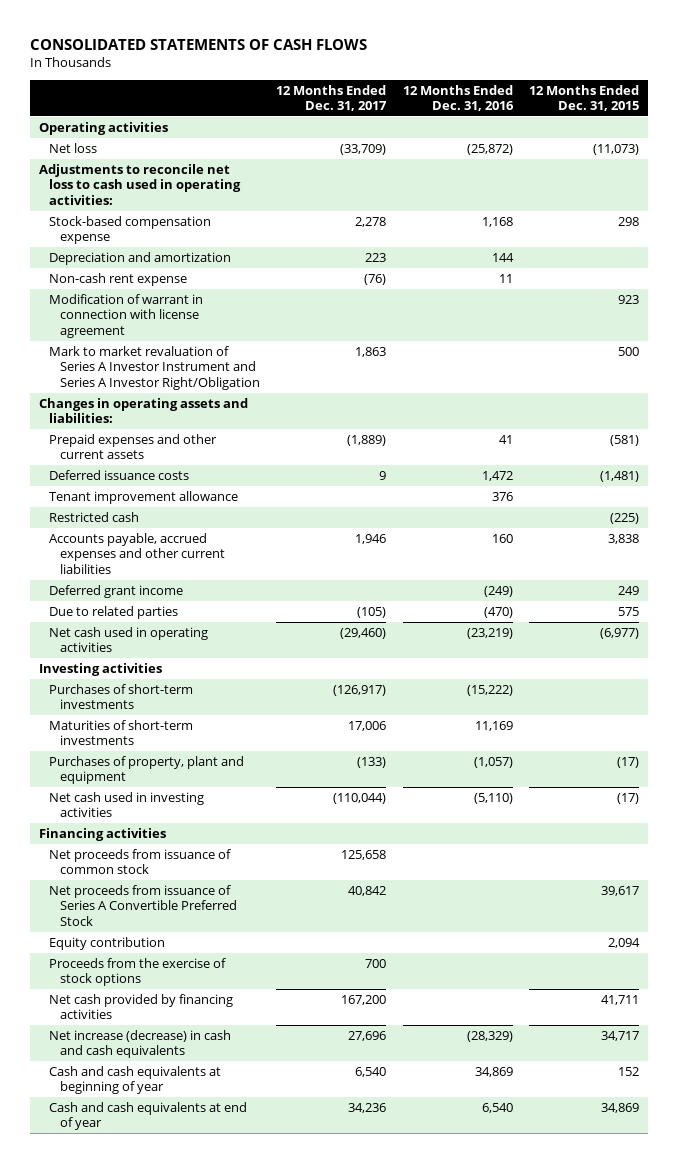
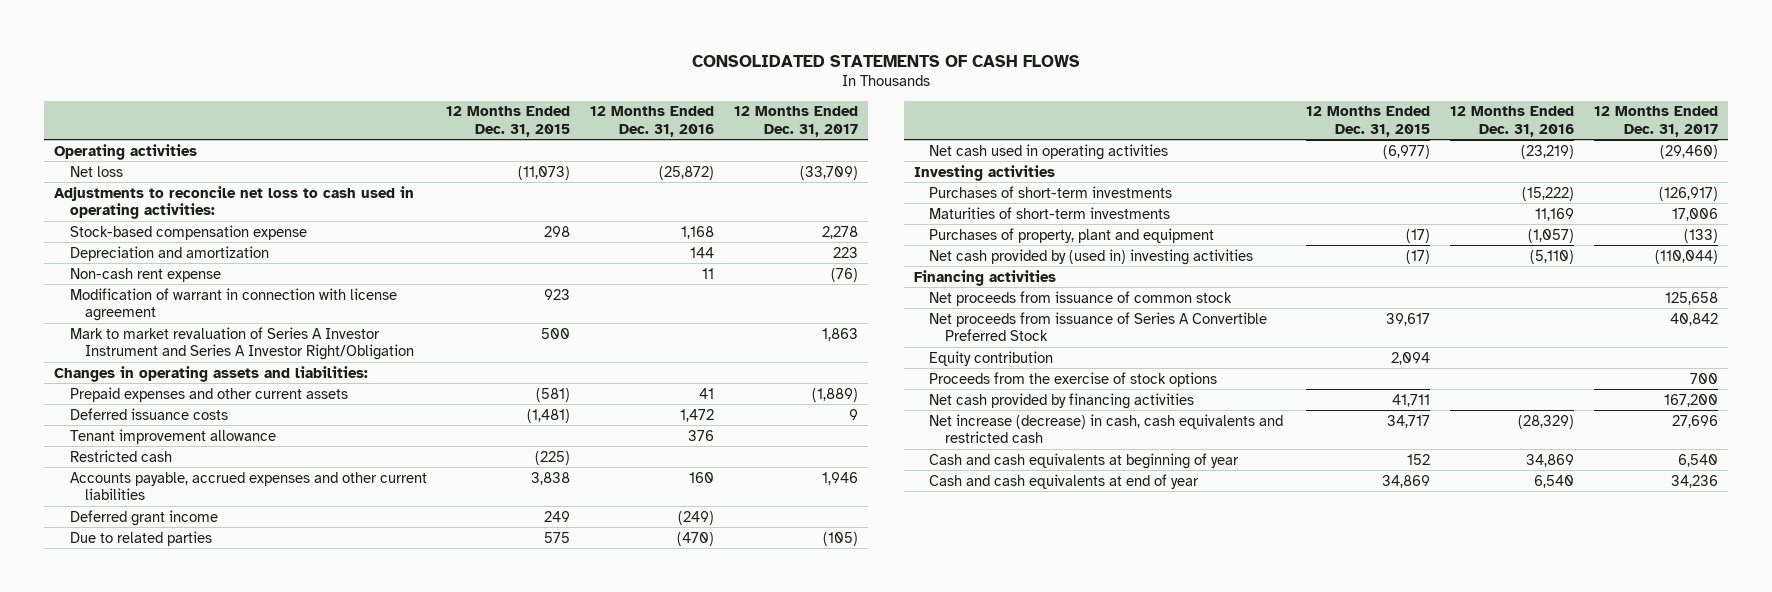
- | 12 Months Ended Dec. 31, 2017 | 12 Months Ended Dec. 31, 2016 | 12 Months Ended Dec. 31, 2015
+ | 12 Months Ended Dec. 31, 2015 | 12 Months Ended Dec. 31, 2016 | 12 Months Ended Dec. 31, 2017
- Net cash used in investing activities | (110,044) | (5,110) | (17)
+ Net cash provided by (used in) investing activities | (17) | (5,110) | (110,044)
- Net increase (decrease) in cash and cash equivalents | 27,696 | (28,329) | 34,717
+ Net increase (decrease) in cash, cash equivalents and restricted cash | 34,717 | (28,329) | 27,696

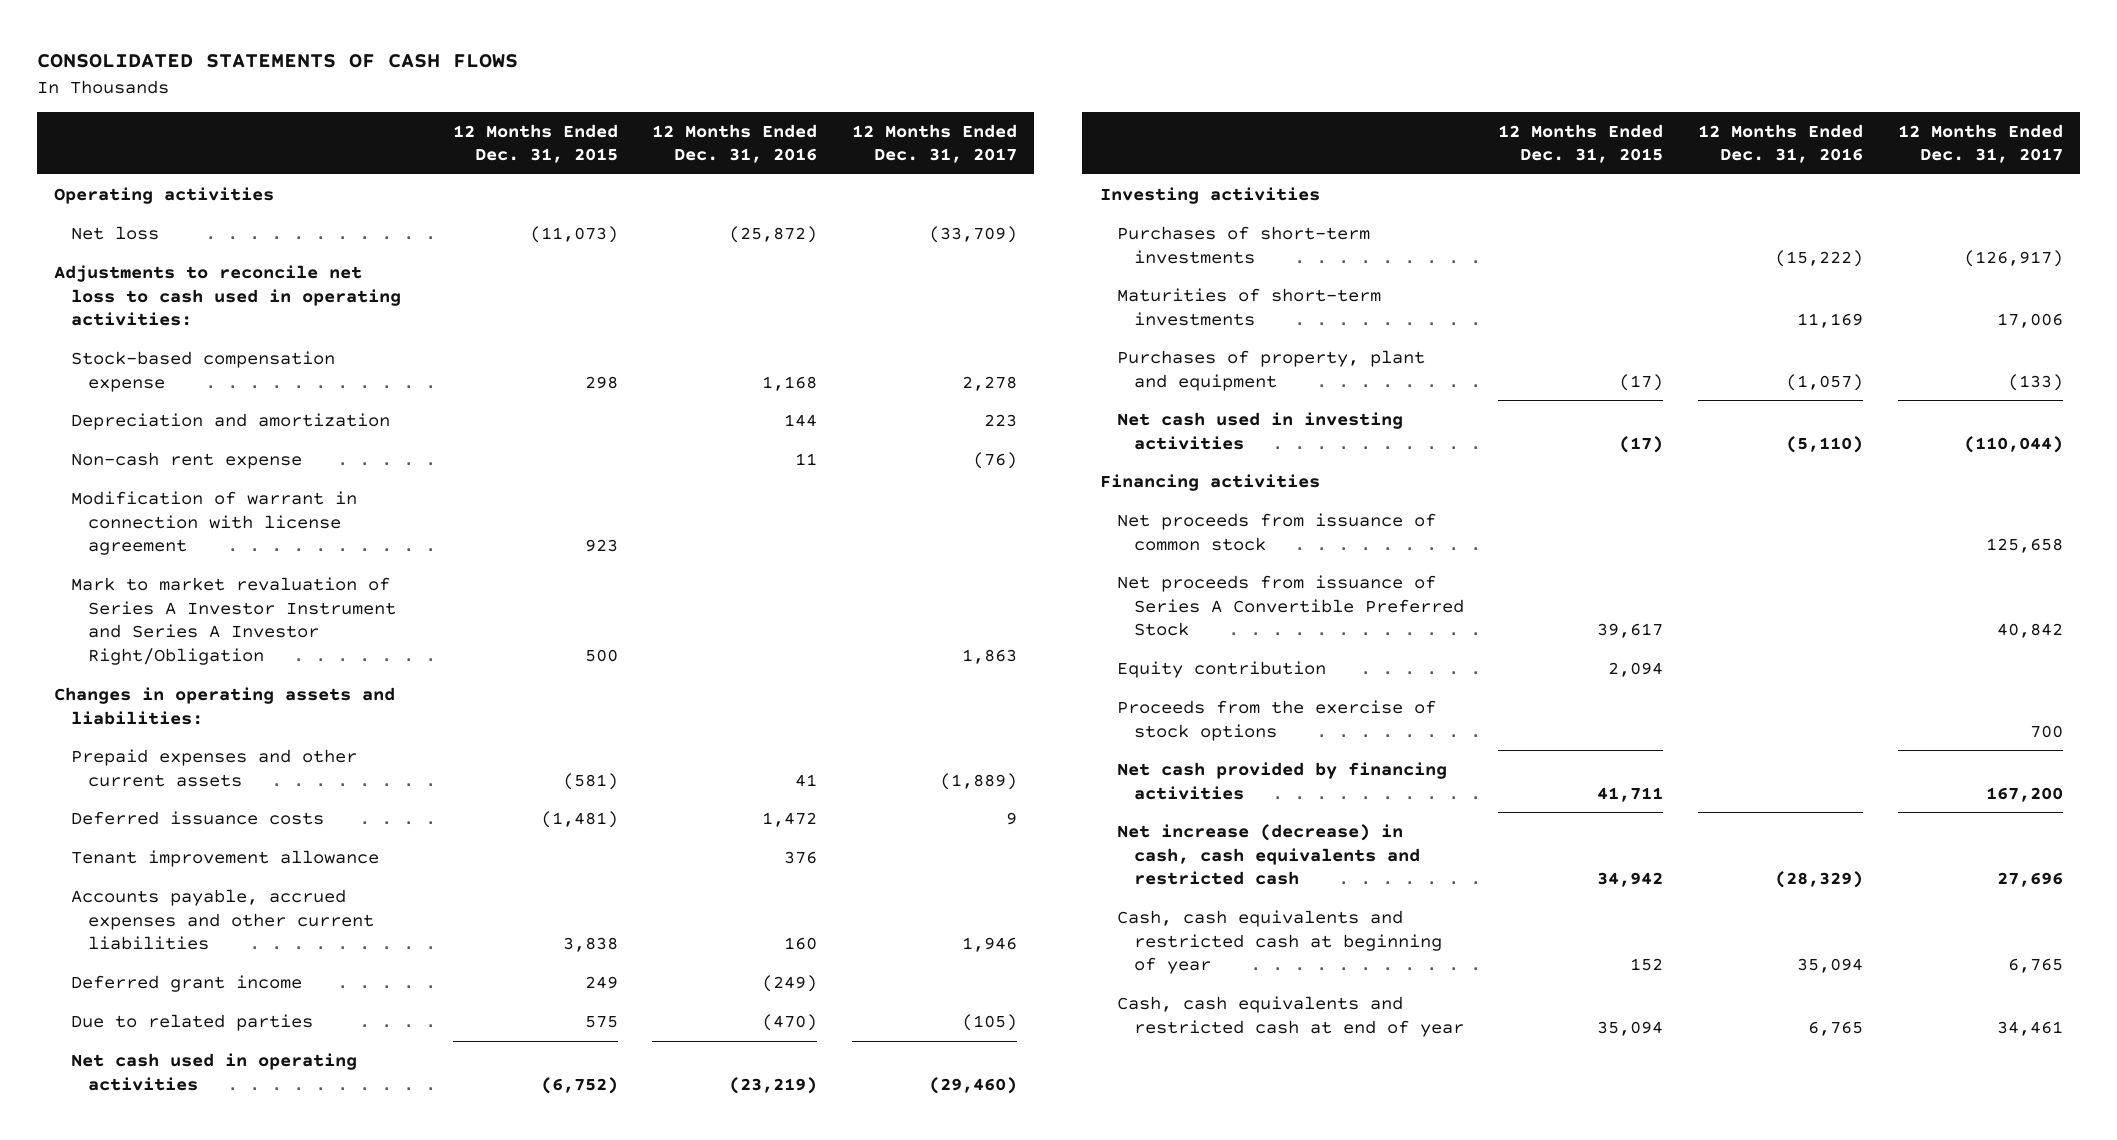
- Restricted cash | (225) | |
- Net cash used in operating activities | (6,977) | (23,219) | (29,460)
+ Net cash used in operating activities | (6,752) | (23,219) | (29,460)
- Net cash provided by (used in) investing activities | (17) | (5,110) | (110,044)
+ Net cash used in investing activities | (17) | (5,110) | (110,044)
- Net increase (decrease) in cash, cash equivalents and restricted cash | 34,717 | (28,329) | 27,696
- Cash and cash equivalents at beginning of year | 152 | 34,869 | 6,540
- Cash and cash equivalents at end of year | 34,869 | 6,540 | 34,236
+ Net increase (decrease) in cash, cash equivalents and restricted cash | 34,942 | (28,329) | 27,696
+ Cash, cash equivalents and restricted cash at beginning of year | 152 | 35,094 | 6,765
+ Cash, cash equivalents and restricted cash at end of year | 35,094 | 6,765 | 34,461

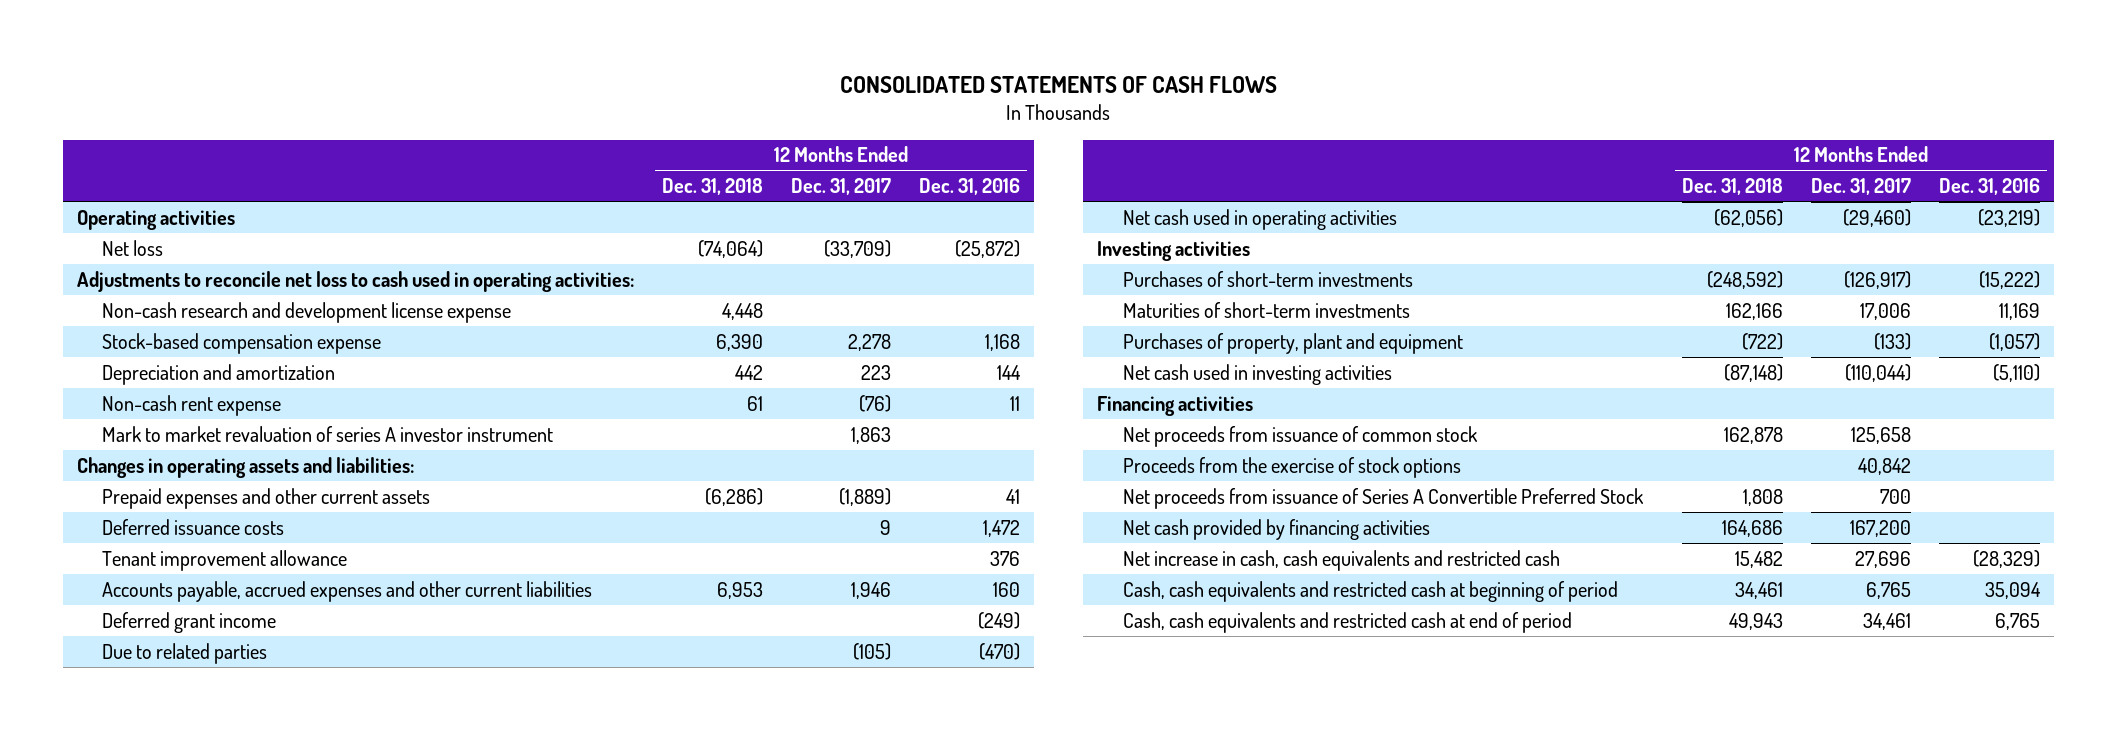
- | 12 Months Ended Dec. 31, 2015 | 12 Months Ended Dec. 31, 2016 | 12 Months Ended Dec. 31, 2017
+ | 12 Months Ended Dec. 31, 2018 | 12 Months Ended Dec. 31, 2017 | 12 Months Ended Dec. 31, 2016
+ Non-cash research and development license expense | 4,448 | |
- Modification of warrant in connection with license agreement | 923 | |
- Mark to market revaluation of Series A Investor Instrument and Series A Investor Right/Obligation | 500 | | 1,863
+ Mark to market revaluation of series A investor instrument | | 1,863 |
- Net proceeds from issuance of Series A Convertible Preferred Stock | 39,617 | | 40,842
- Equity contribution | 2,094 | |
- Proceeds from the exercise of stock options | | | 700
+ Proceeds from the exercise of stock options | | 40,842 |
+ Net proceeds from issuance of Series A Convertible Preferred Stock | 1,808 | 700 |
- Net increase (decrease) in cash, cash equivalents and restricted cash | 34,942 | (28,329) | 27,696
- Cash, cash equivalents and restricted cash at beginning of year | 152 | 35,094 | 6,765
- Cash, cash equivalents and restricted cash at end of year | 35,094 | 6,765 | 34,461
+ Net increase in cash, cash equivalents and restricted cash | 15,482 | 27,696 | (28,329)
+ Cash, cash equivalents and restricted cash at beginning of period | 34,461 | 6,765 | 35,094
+ Cash, cash equivalents and restricted cash at end of period | 49,943 | 34,461 | 6,765

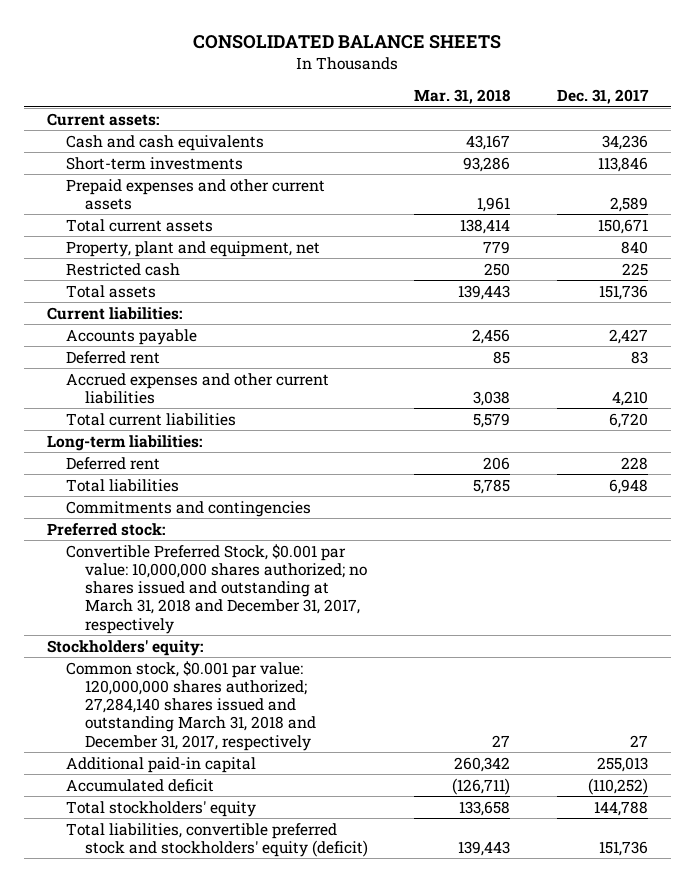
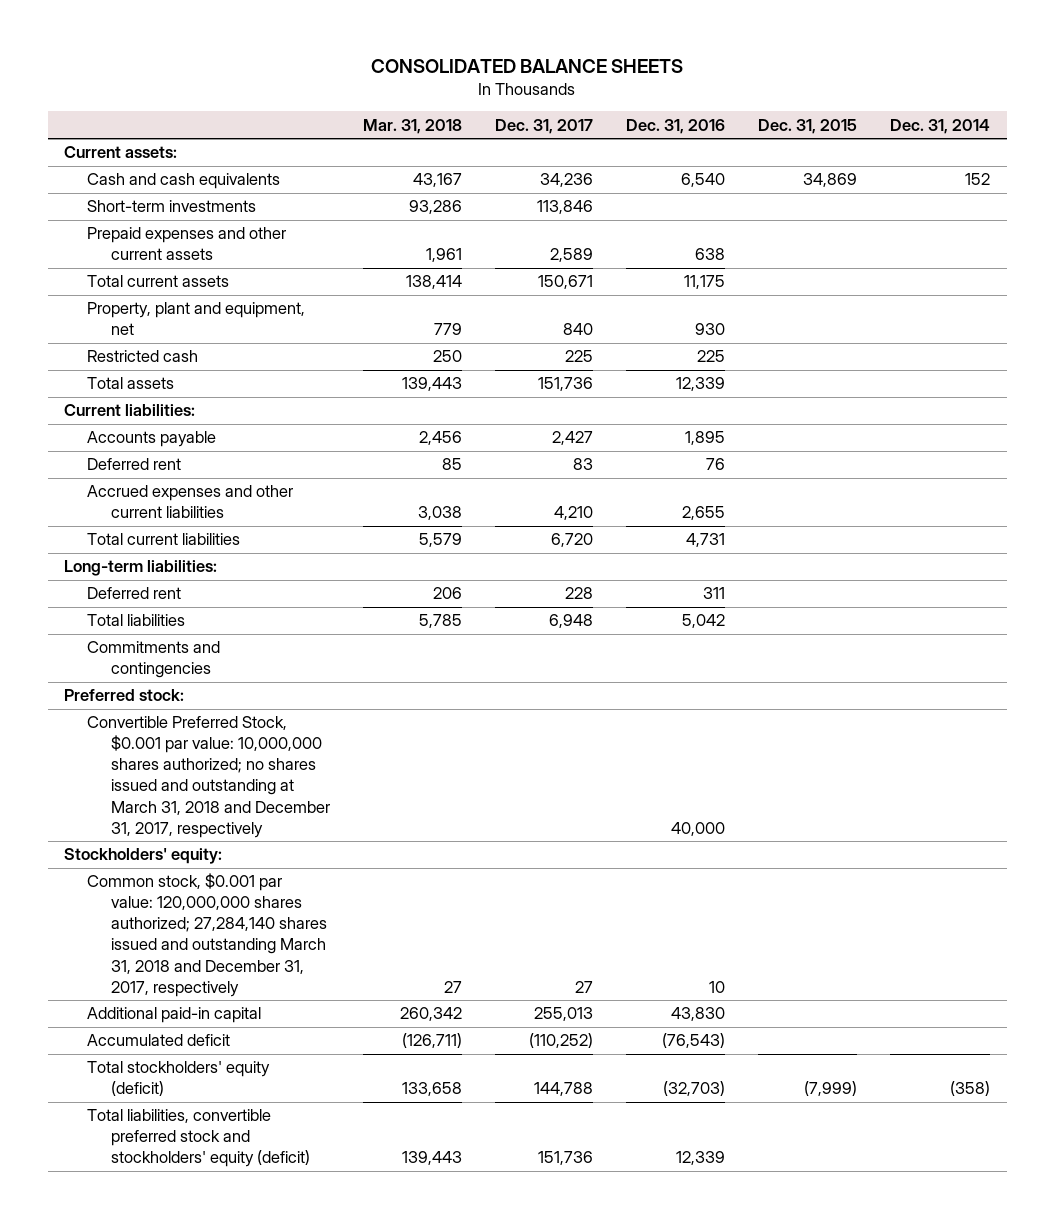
- | Mar. 31, 2018 | Dec. 31, 2017
+ | Mar. 31, 2018 | Dec. 31, 2017 | Dec. 31, 2016 | Dec. 31, 2015 | Dec. 31, 2014
- Total stockholders' equity | 133,658 | 144,788
+ Total stockholders' equity (deficit) | 133,658 | 144,788 | (32,703) | (7,999) | (358)

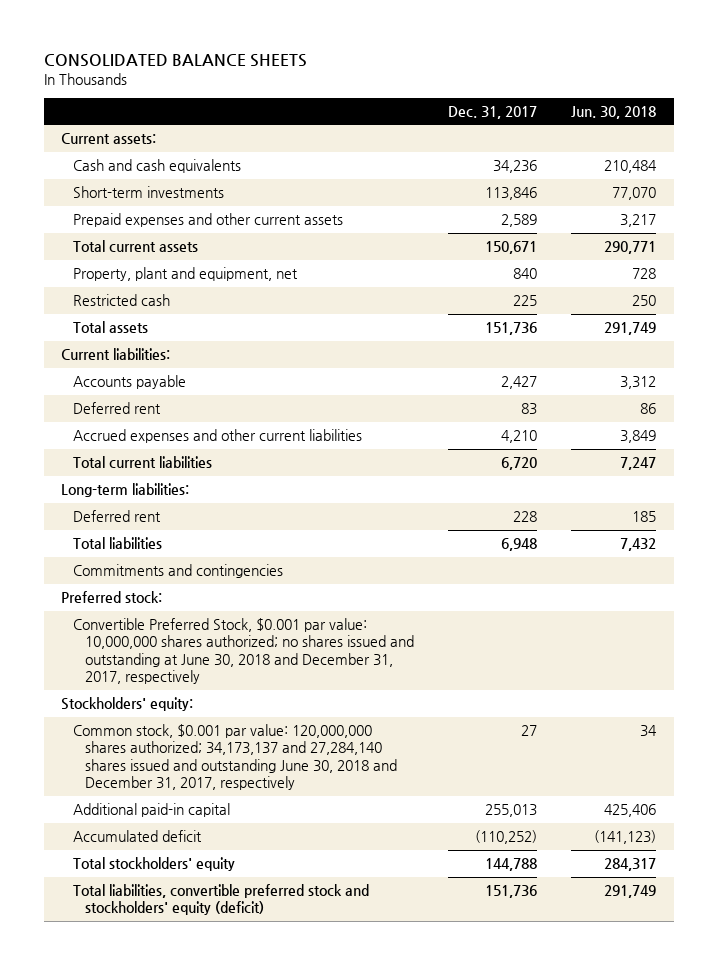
- | Mar. 31, 2018 | Dec. 31, 2017 | Dec. 31, 2016 | Dec. 31, 2015 | Dec. 31, 2014
+ | Dec. 31, 2017 | Jun. 30, 2018
- Convertible Preferred Stock, $0.001 par value: 10,000,000 shares authorized; no shares issued and outstanding at March 31, 2018 and December 31, 2017, respectively | | | 40,000 | |
+ Convertible Preferred Stock, $0.001 par value: 10,000,000 shares authorized; no shares issued and outstanding at June 30, 2018 and December 31, 2017, respectively
- Common stock, $0.001 par value: 120,000,000 shares authorized; 27,284,140 shares issued and outstanding March 31, 2018 and December 31, 2017, respectively | 27 | 27 | 10 | |
+ Common stock, $0.001 par value: 120,000,000 shares authorized; 34,173,137 and 27,284,140 shares issued and outstanding June 30, 2018 and December 31, 2017, respectively | 27 | 34
- Total stockholders' equity (deficit) | 133,658 | 144,788 | (32,703) | (7,999) | (358)
+ Total stockholders' equity | 144,788 | 284,317

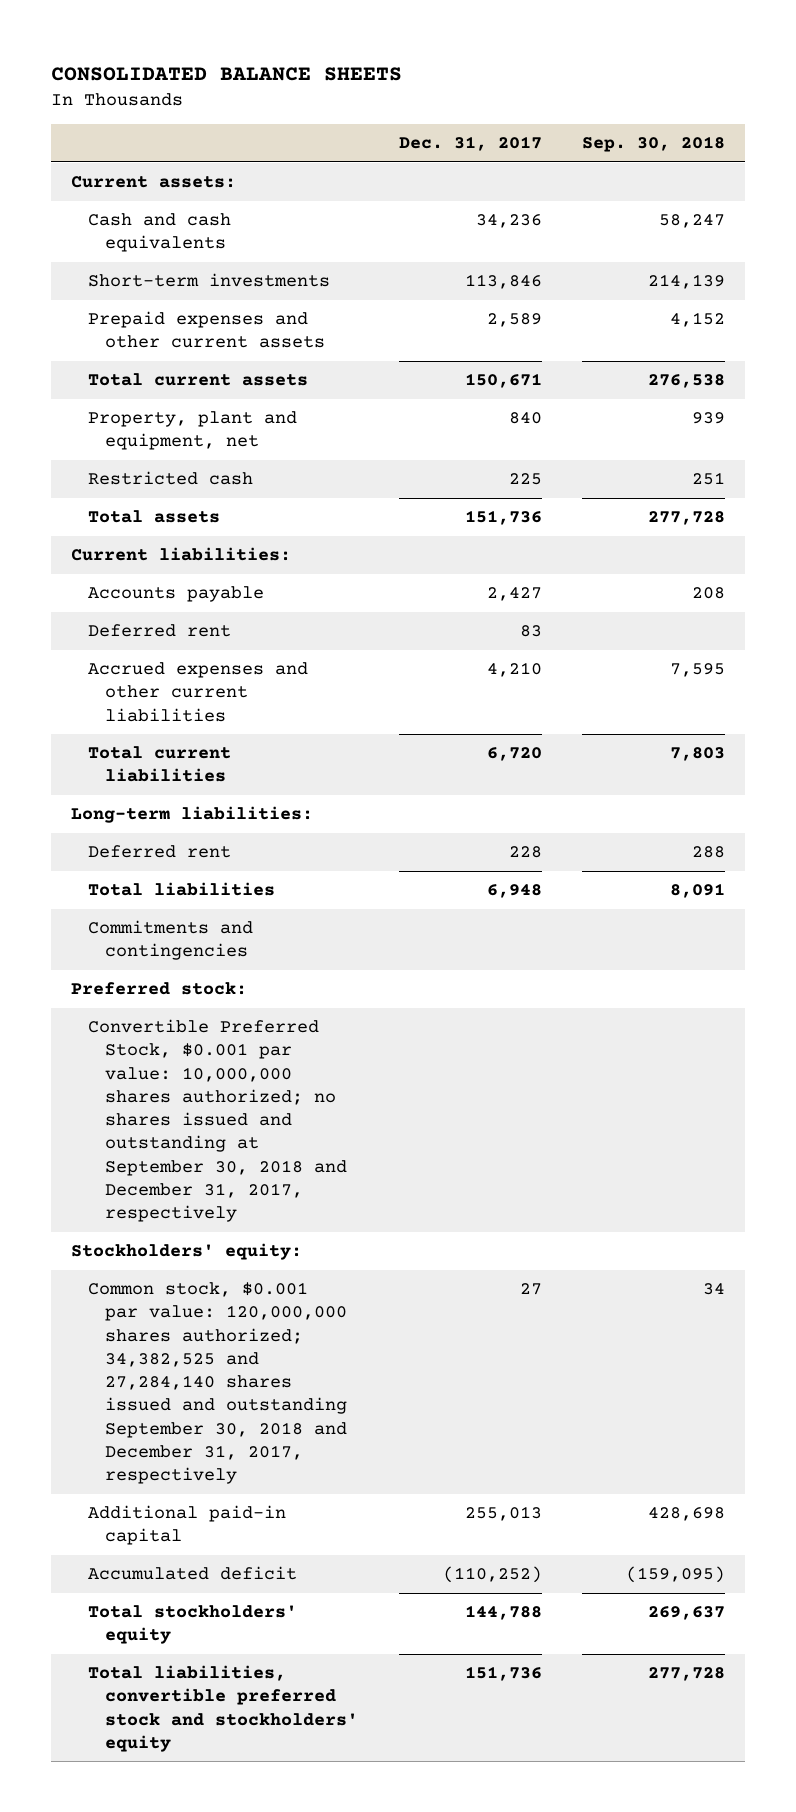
- | Dec. 31, 2017 | Jun. 30, 2018
+ | Dec. 31, 2017 | Sep. 30, 2018
- Convertible Preferred Stock, $0.001 par value: 10,000,000 shares authorized; no shares issued and outstanding at June 30, 2018 and December 31, 2017, respectively
+ Convertible Preferred Stock, $0.001 par value: 10,000,000 shares authorized; no shares issued and outstanding at September 30, 2018 and December 31, 2017, respectively
- Common stock, $0.001 par value: 120,000,000 shares authorized; 34,173,137 and 27,284,140 shares issued and outstanding June 30, 2018 and December 31, 2017, respectively | 27 | 34
+ Common stock, $0.001 par value: 120,000,000 shares authorized; 34,382,525 and 27,284,140 shares issued and outstanding September 30, 2018 and December 31, 2017, respectively | 27 | 34
- Total liabilities, convertible preferred stock and stockholders' equity (deficit) | 151,736 | 291,749
+ Total liabilities, convertible preferred stock and stockholders' equity | 151,736 | 277,728

